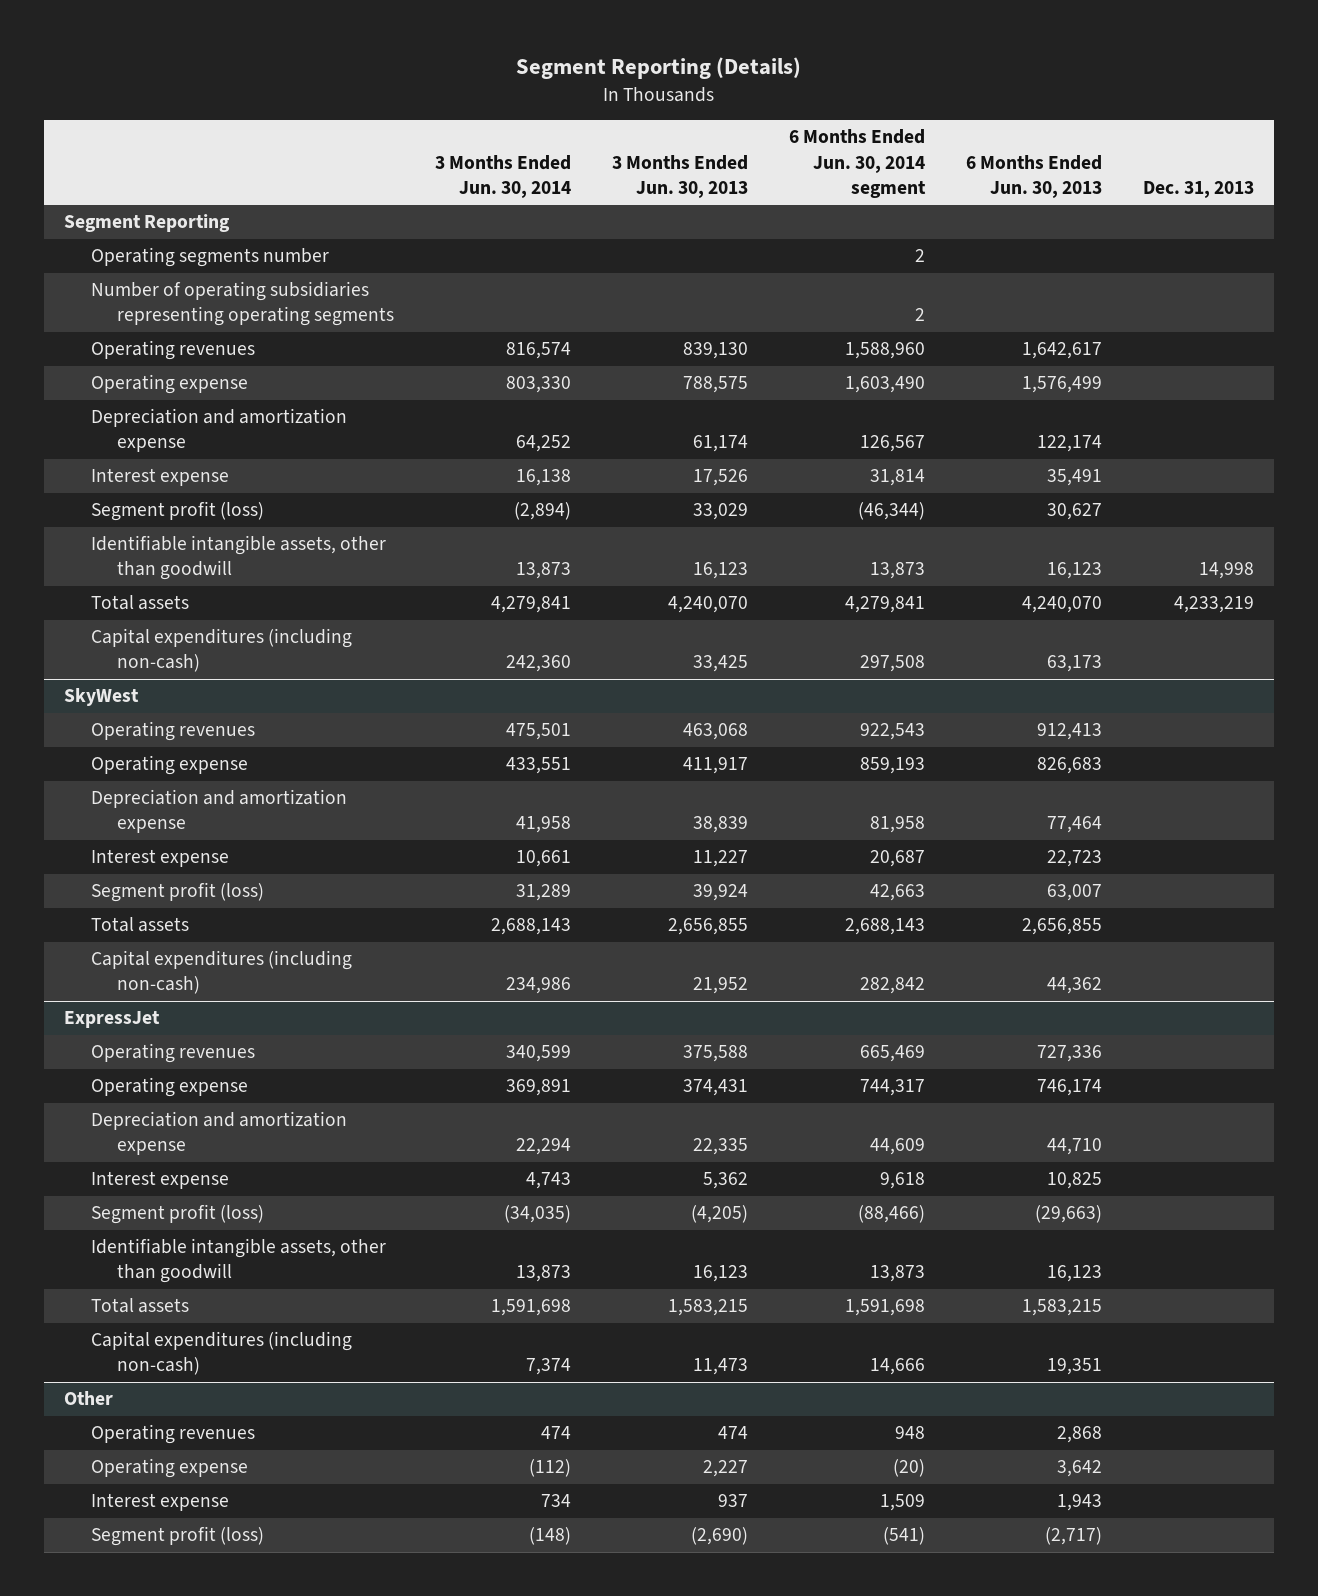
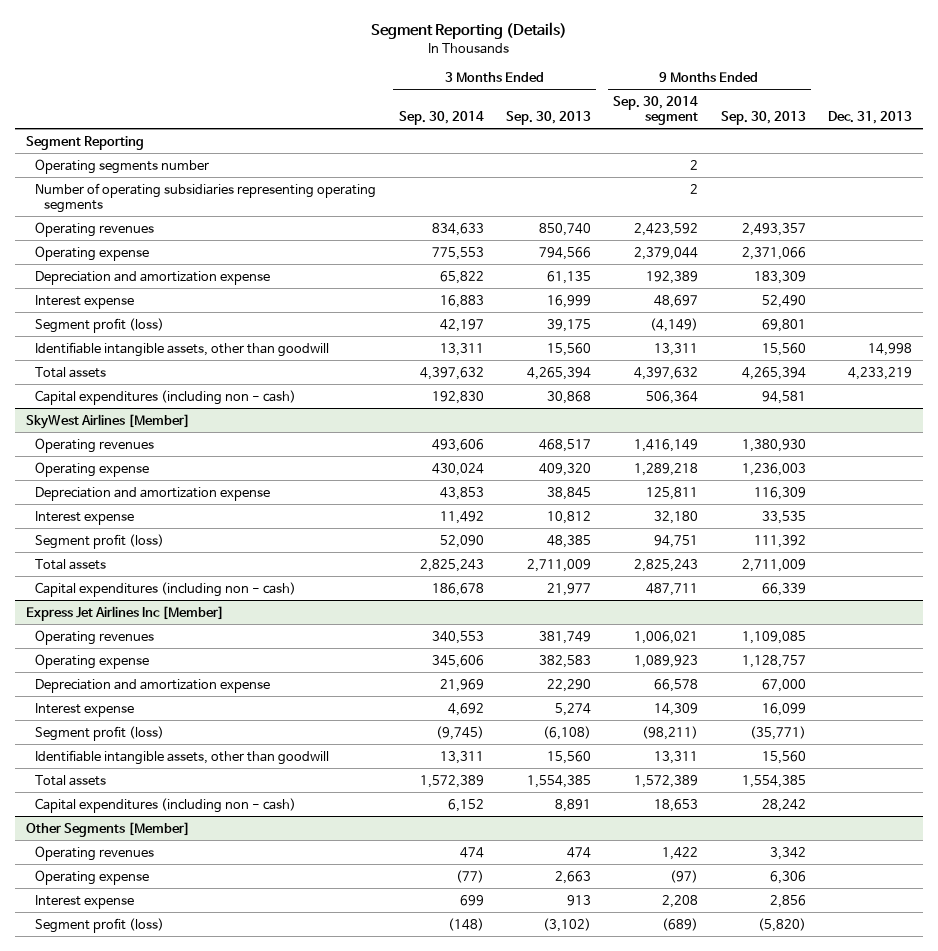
- | 3 Months Ended Jun. 30, 2014 | 3 Months Ended Jun. 30, 2013 | 6 Months Ended Jun. 30, 2014 segment | 6 Months Ended Jun. 30, 2013 | Dec. 31, 2013
+ | 3 Months Ended Sep. 30, 2014 | 3 Months Ended Sep. 30, 2013 | 9 Months Ended Sep. 30, 2014 segment | 9 Months Ended Sep. 30, 2013 | Dec. 31, 2013
- Capital expenditures (including non-cash) | 242,360 | 33,425 | 297,508 | 63,173 |
- SkyWest
+ Capital expenditures (including non - cash) | 192,830 | 30,868 | 506,364 | 94,581 |
+ SkyWest Airlines [Member]
- Capital expenditures (including non-cash) | 234,986 | 21,952 | 282,842 | 44,362 |
- ExpressJet
- Operating revenues | 340,599 | 375,588 | 665,469 | 727,336 |
- Operating expense | 369,891 | 374,431 | 744,317 | 746,174 |
- Depreciation and amortization expense | 22,294 | 22,335 | 44,609 | 44,710 |
- Interest expense | 4,743 | 5,362 | 9,618 | 10,825 |
- Segment profit (loss) | (34,035) | (4,205) | (88,466) | (29,663) |
- Identifiable intangible assets, other than goodwill | 13,873 | 16,123 | 13,873 | 16,123 |
- Total assets | 1,591,698 | 1,583,215 | 1,591,698 | 1,583,215 |
- Capital expenditures (including non-cash) | 7,374 | 11,473 | 14,666 | 19,351 |
- Other
+ Capital expenditures (including non - cash) | 186,678 | 21,977 | 487,711 | 66,339 |
+ Express Jet Airlines Inc [Member]
+ Operating revenues | 340,553 | 381,749 | 1,006,021 | 1,109,085 |
+ Operating expense | 345,606 | 382,583 | 1,089,923 | 1,128,757 |
+ Depreciation and amortization expense | 21,969 | 22,290 | 66,578 | 67,000 |
+ Interest expense | 4,692 | 5,274 | 14,309 | 16,099 |
+ Segment profit (loss) | (9,745) | (6,108) | (98,211) | (35,771) |
+ Identifiable intangible assets, other than goodwill | 13,311 | 15,560 | 13,311 | 15,560 |
+ Total assets | 1,572,389 | 1,554,385 | 1,572,389 | 1,554,385 |
+ Capital expenditures (including non - cash) | 6,152 | 8,891 | 18,653 | 28,242 |
+ Other Segments [Member]

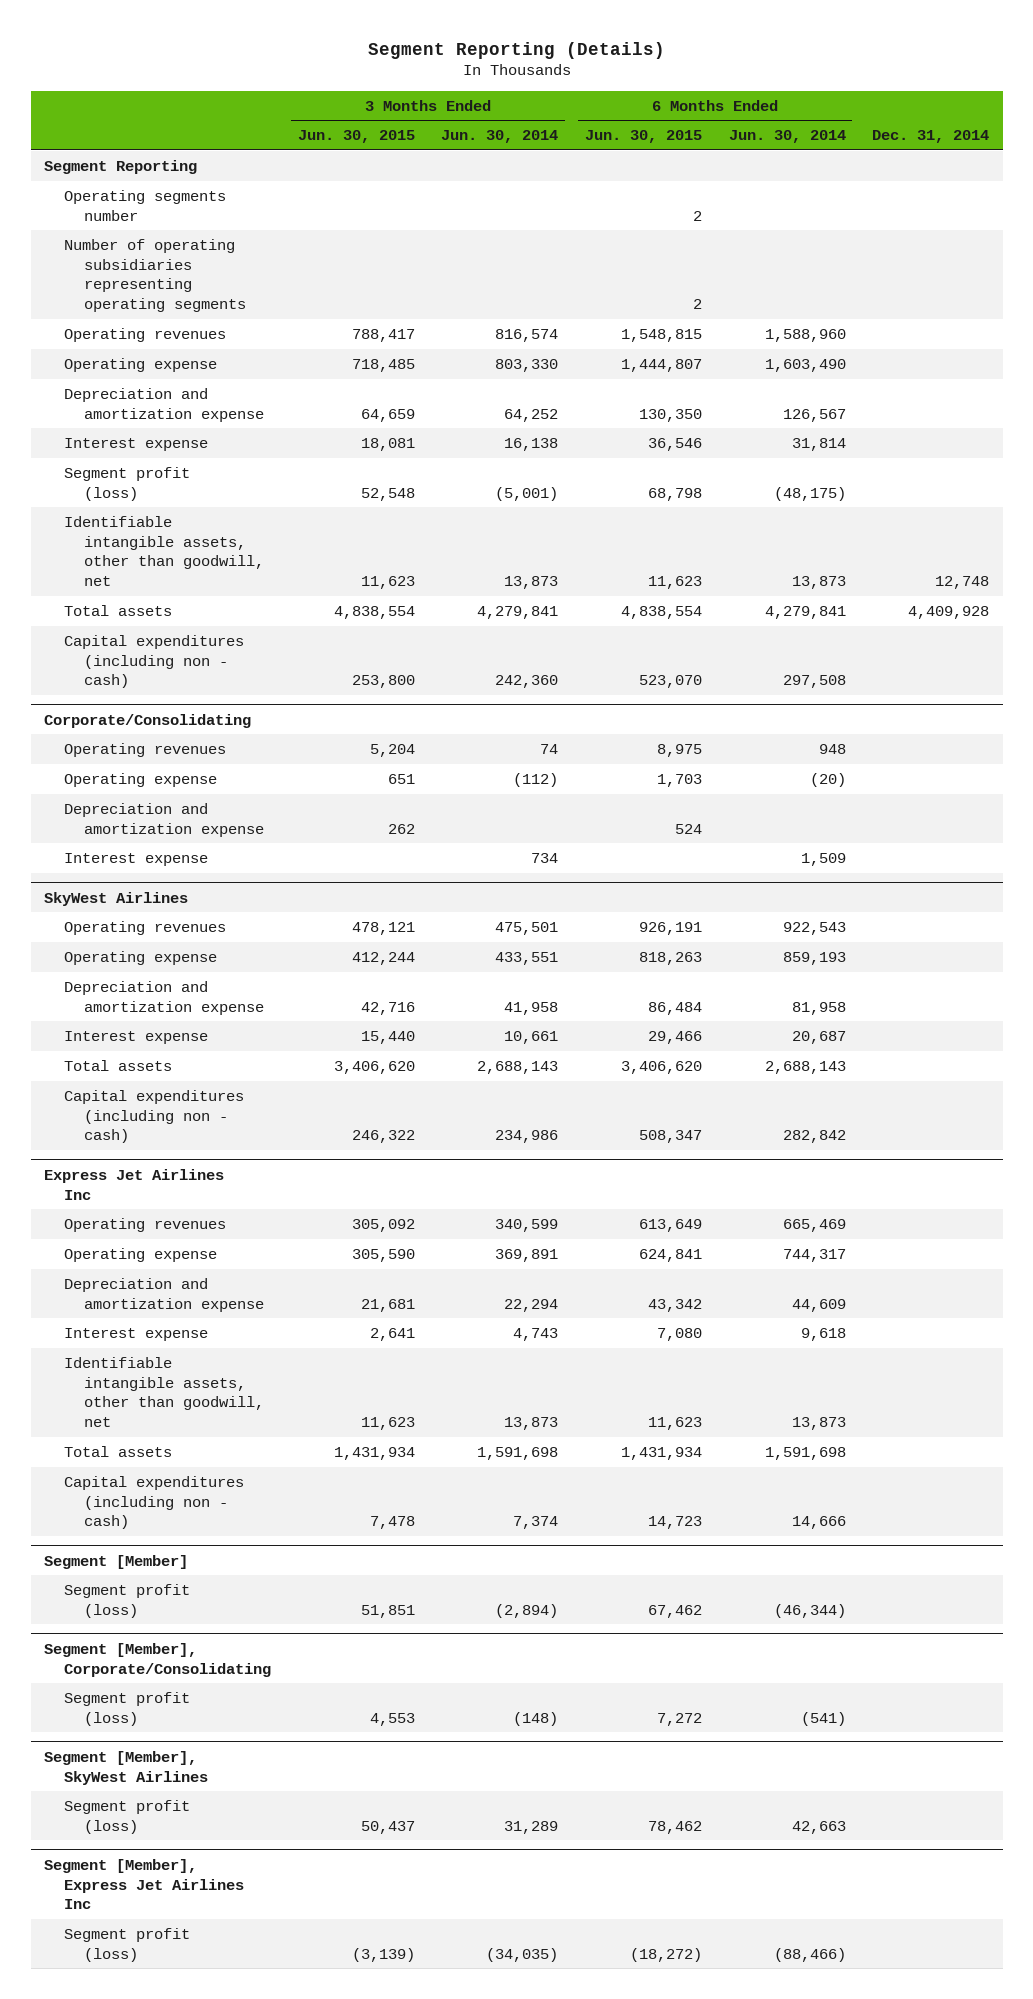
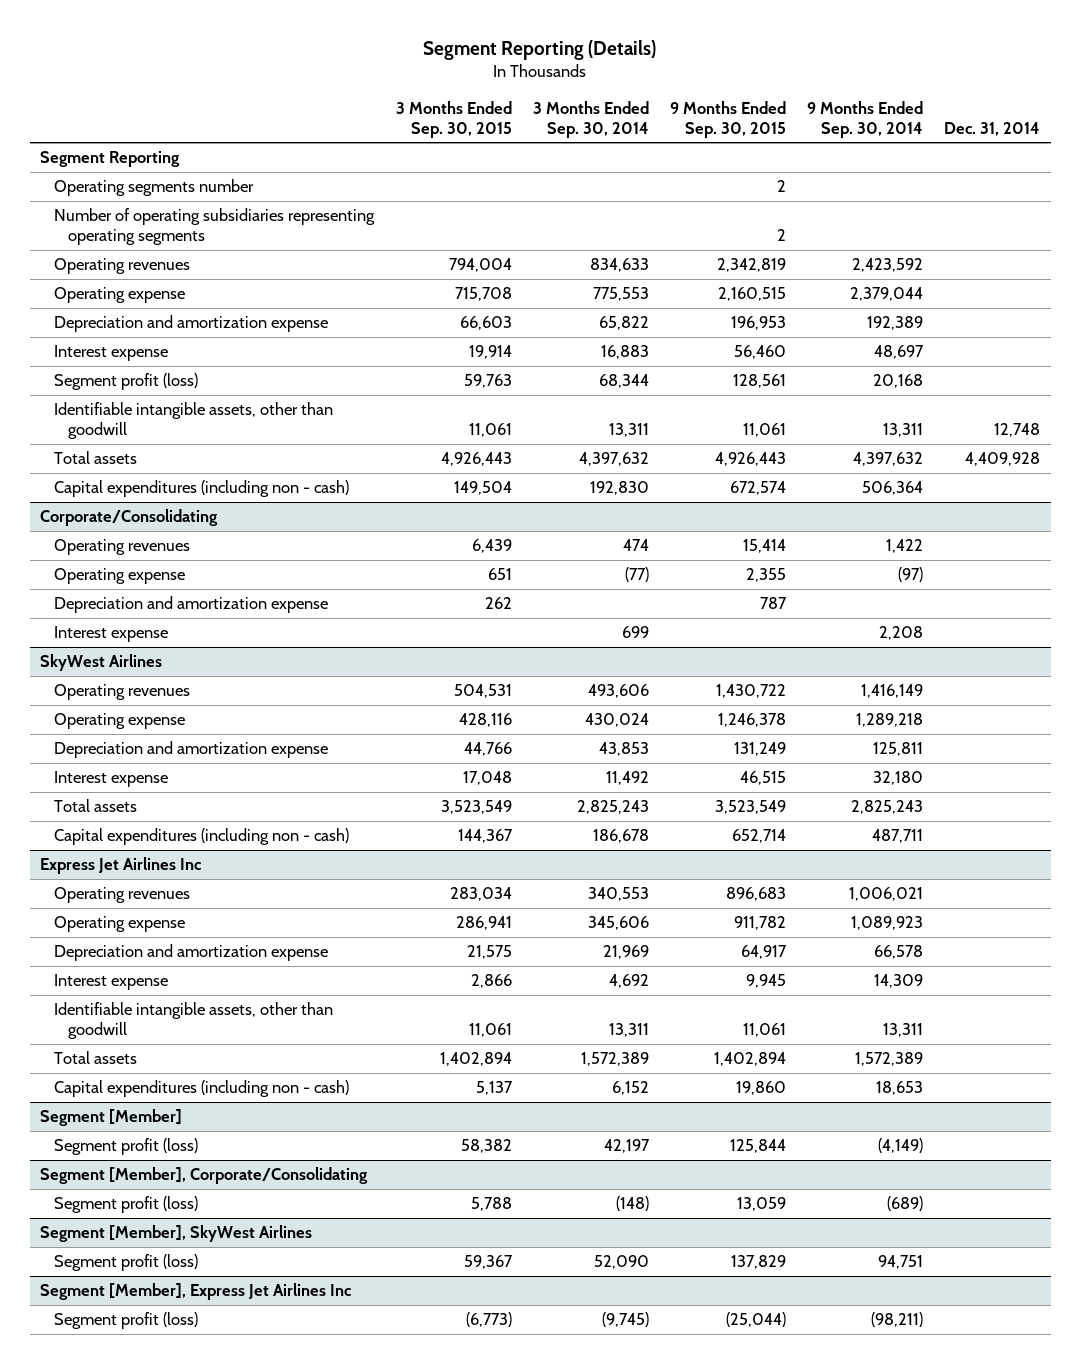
- | 3 Months Ended Jun. 30, 2015 | 3 Months Ended Jun. 30, 2014 | 6 Months Ended Jun. 30, 2015 | 6 Months Ended Jun. 30, 2014 | Dec. 31, 2014
+ | 3 Months Ended Sep. 30, 2015 | 3 Months Ended Sep. 30, 2014 | 9 Months Ended Sep. 30, 2015 | 9 Months Ended Sep. 30, 2014 | Dec. 31, 2014
- Identifiable intangible assets, other than goodwill, net | 11,623 | 13,873 | 11,623 | 13,873 | 12,748
+ Identifiable intangible assets, other than goodwill | 11,061 | 13,311 | 11,061 | 13,311 | 12,748
@ Express Jet Airlines Inc
- Identifiable intangible assets, other than goodwill, net | 11,623 | 13,873 | 11,623 | 13,873 |
+ Identifiable intangible assets, other than goodwill | 11,061 | 13,311 | 11,061 | 13,311 |

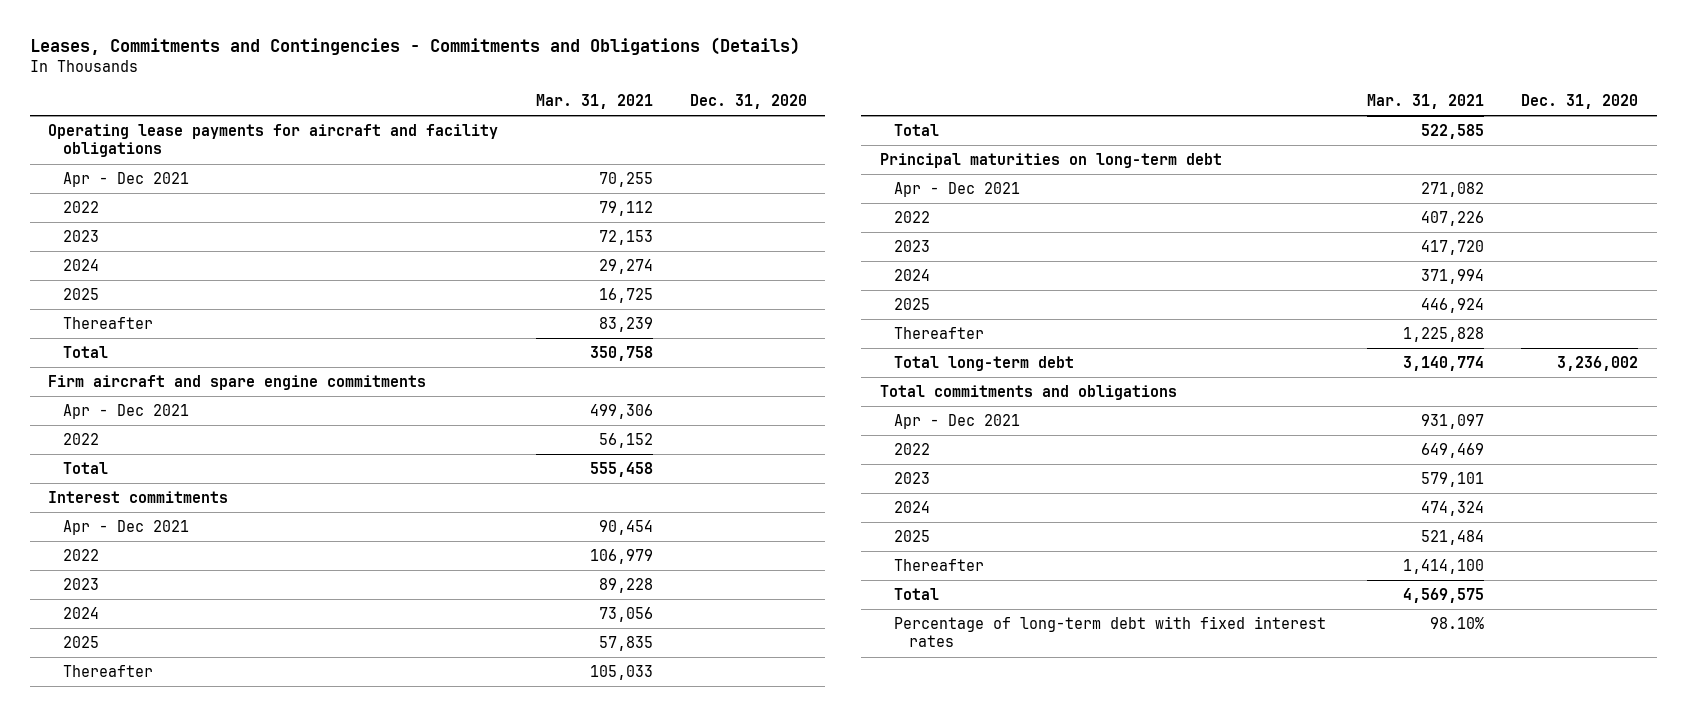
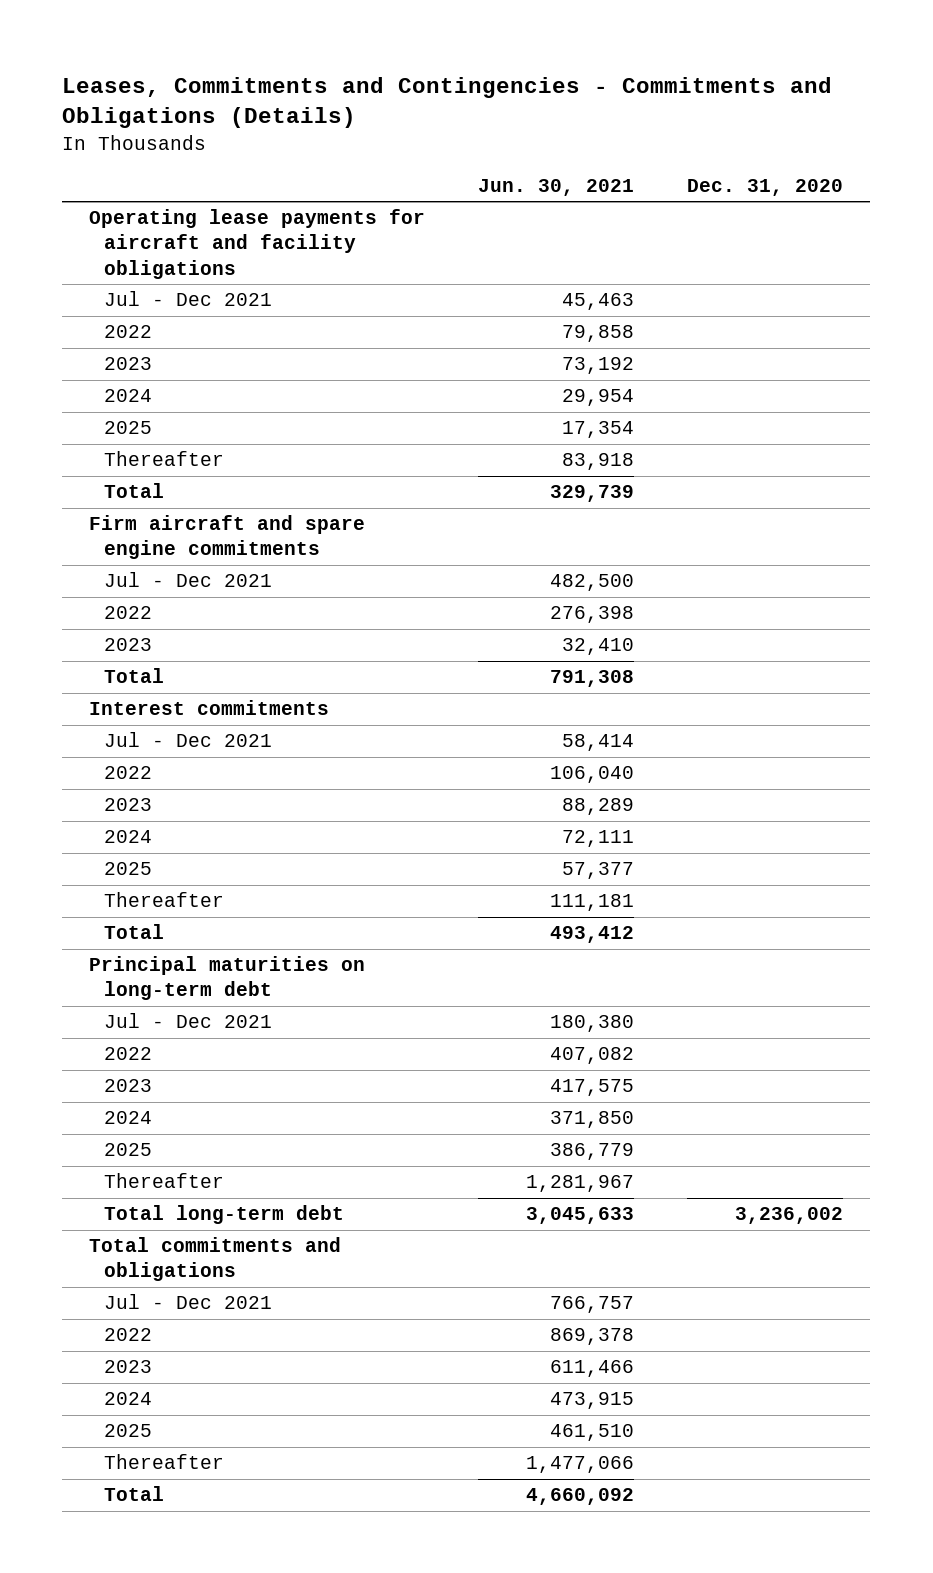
- | Mar. 31, 2021 | Dec. 31, 2020
+ | Jun. 30, 2021 | Dec. 31, 2020
- Apr - Dec 2021 | 70,255 |
+ Jul - Dec 2021 | 45,463 |
- Apr - Dec 2021 | 499,306 |
+ Jul - Dec 2021 | 482,500 |
+ 2023 | 32,410 |
- Apr - Dec 2021 | 90,454 |
+ Jul - Dec 2021 | 58,414 |
- Apr - Dec 2021 | 271,082 |
+ Jul - Dec 2021 | 180,380 |
- Apr - Dec 2021 | 931,097 |
+ Jul - Dec 2021 | 766,757 |
- Percentage of long-term debt with fixed interest rates | 98.10% |

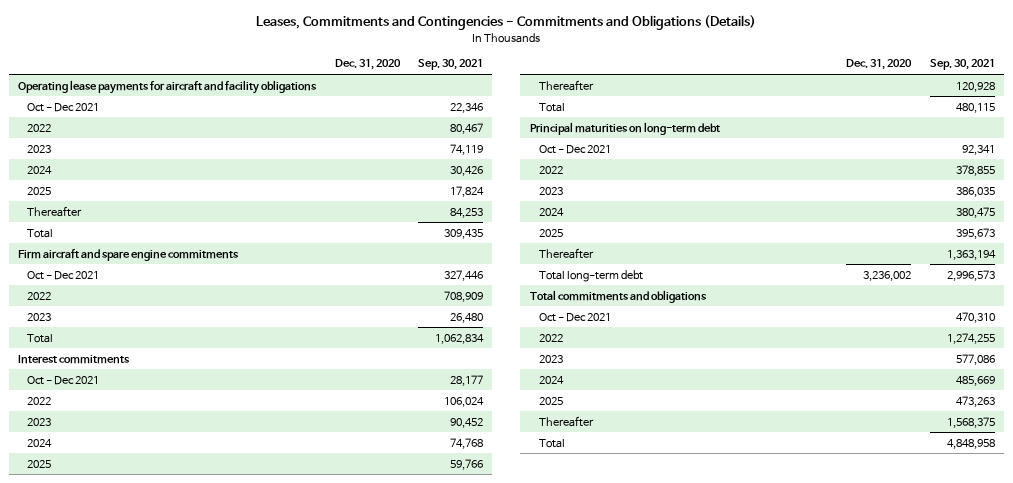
- | Jun. 30, 2021 | Dec. 31, 2020
+ | Dec. 31, 2020 | Sep. 30, 2021
- Jul - Dec 2021 | 45,463 |
+ Oct - Dec 2021 | | 22,346
- Jul - Dec 2021 | 482,500 |
+ Oct - Dec 2021 | | 327,446
- Jul - Dec 2021 | 58,414 |
+ Oct - Dec 2021 | | 28,177
- Jul - Dec 2021 | 180,380 |
+ Oct - Dec 2021 | | 92,341
- Jul - Dec 2021 | 766,757 |
+ Oct - Dec 2021 | | 470,310

